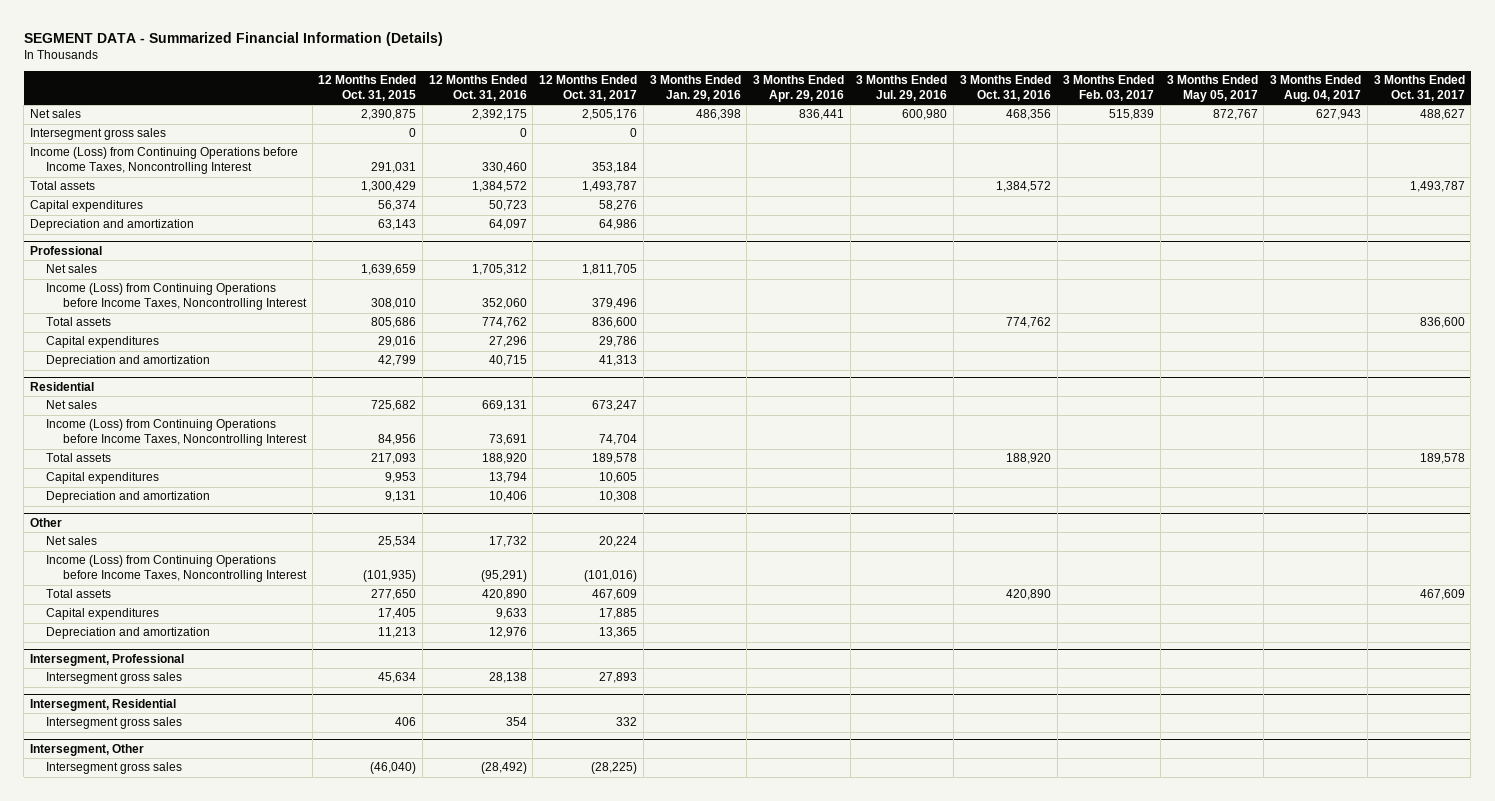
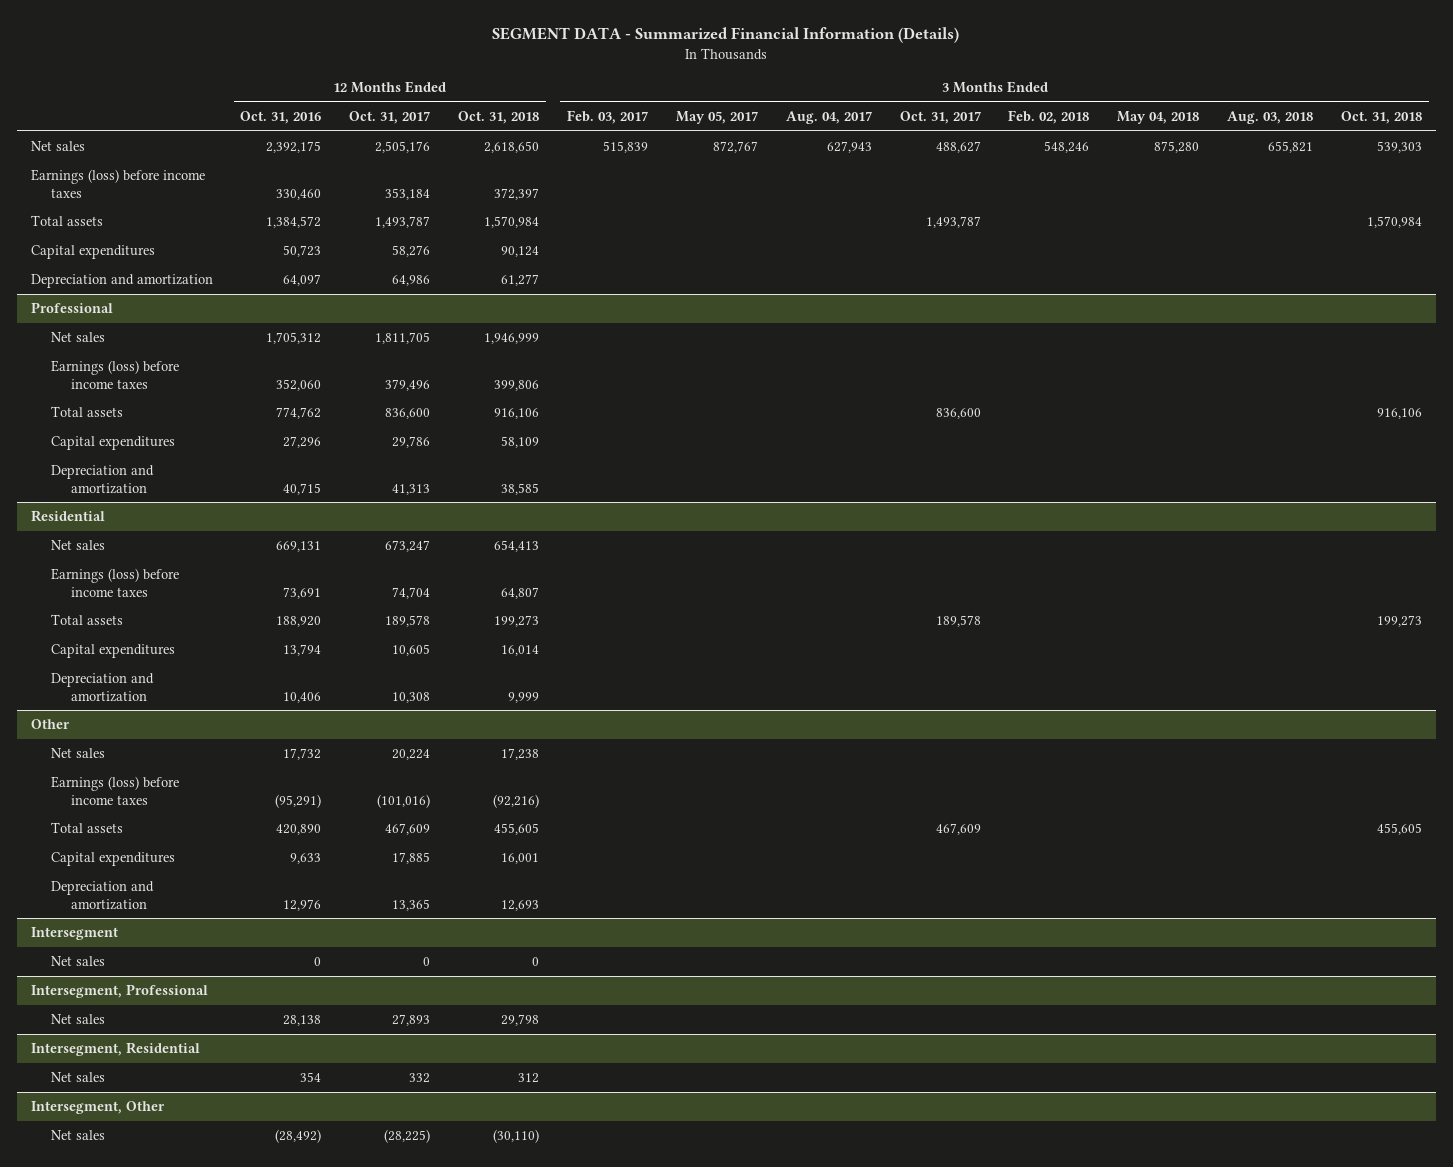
- | 12 Months Ended Oct. 31, 2015 | 12 Months Ended Oct. 31, 2016 | 12 Months Ended Oct. 31, 2017 | 3 Months Ended Jan. 29, 2016 | 3 Months Ended Apr. 29, 2016 | 3 Months Ended Jul. 29, 2016 | 3 Months Ended Oct. 31, 2016 | 3 Months Ended Feb. 03, 2017 | 3 Months Ended May 05, 2017 | 3 Months Ended Aug. 04, 2017 | 3 Months Ended Oct. 31, 2017
+ | 12 Months Ended Oct. 31, 2016 | 12 Months Ended Oct. 31, 2017 | 12 Months Ended Oct. 31, 2018 | 3 Months Ended Feb. 03, 2017 | 3 Months Ended May 05, 2017 | 3 Months Ended Aug. 04, 2017 | 3 Months Ended Oct. 31, 2017 | 3 Months Ended Feb. 02, 2018 | 3 Months Ended May 04, 2018 | 3 Months Ended Aug. 03, 2018 | 3 Months Ended Oct. 31, 2018
- Intersegment gross sales | 0 | 0 | 0 | | | | | | | |
- Income (Loss) from Continuing Operations before Income Taxes, Noncontrolling Interest | 291,031 | 330,460 | 353,184 | | | | | | | |
+ Earnings (loss) before income taxes | 330,460 | 353,184 | 372,397 | | | | | | | |
@ Professional
- Income (Loss) from Continuing Operations before Income Taxes, Noncontrolling Interest | 308,010 | 352,060 | 379,496 | | | | | | | |
+ Earnings (loss) before income taxes | 352,060 | 379,496 | 399,806 | | | | | | | |
@ Residential
- Income (Loss) from Continuing Operations before Income Taxes, Noncontrolling Interest | 84,956 | 73,691 | 74,704 | | | | | | | |
+ Earnings (loss) before income taxes | 73,691 | 74,704 | 64,807 | | | | | | | |
@ Other
- Income (Loss) from Continuing Operations before Income Taxes, Noncontrolling Interest | (101,935) | (95,291) | (101,016) | | | | | | | |
+ Earnings (loss) before income taxes | (95,291) | (101,016) | (92,216) | | | | | | | |
+ Intersegment
+ Net sales | 0 | 0 | 0 | | | | | | | |
@ Intersegment, Professional
- Intersegment gross sales | 45,634 | 28,138 | 27,893 | | | | | | | |
+ Net sales | 28,138 | 27,893 | 29,798 | | | | | | | |
@ Intersegment, Residential
- Intersegment gross sales | 406 | 354 | 332 | | | | | | | |
+ Net sales | 354 | 332 | 312 | | | | | | | |
@ Intersegment, Other
- Intersegment gross sales | (46,040) | (28,492) | (28,225) | | | | | | | |
+ Net sales | (28,492) | (28,225) | (30,110) | | | | | | | |

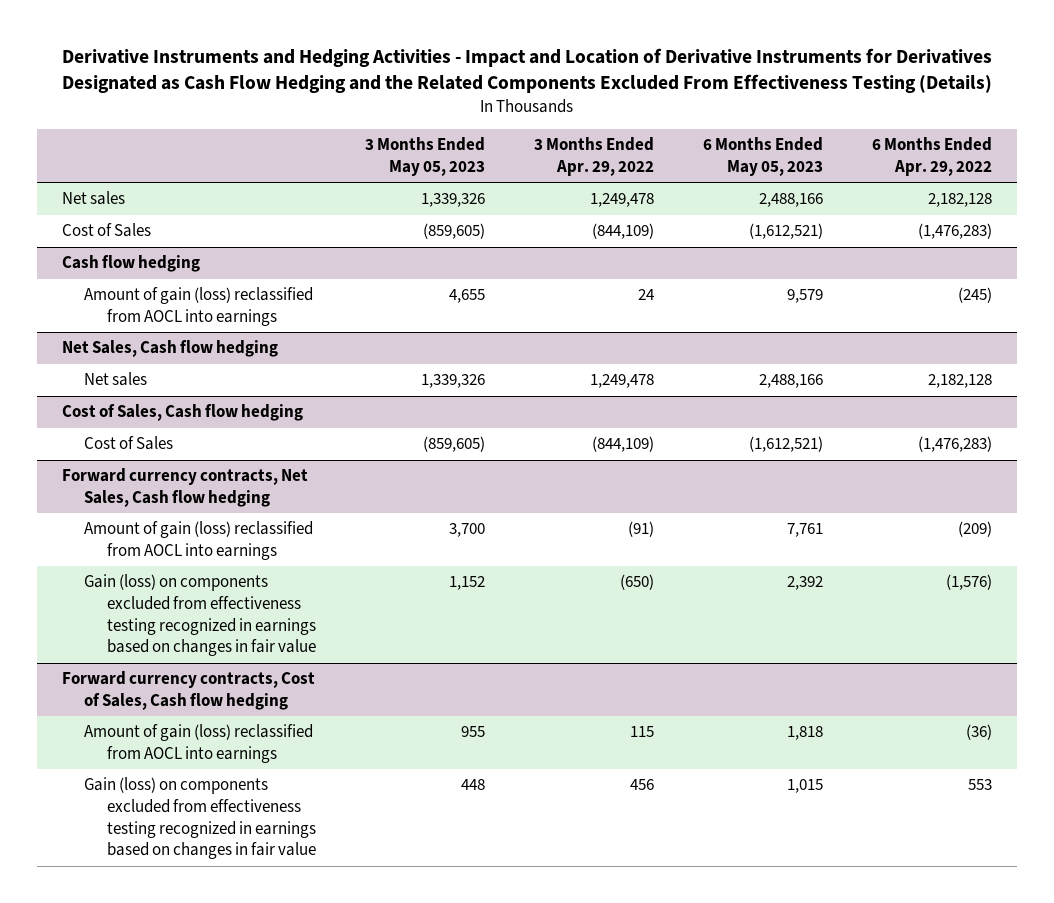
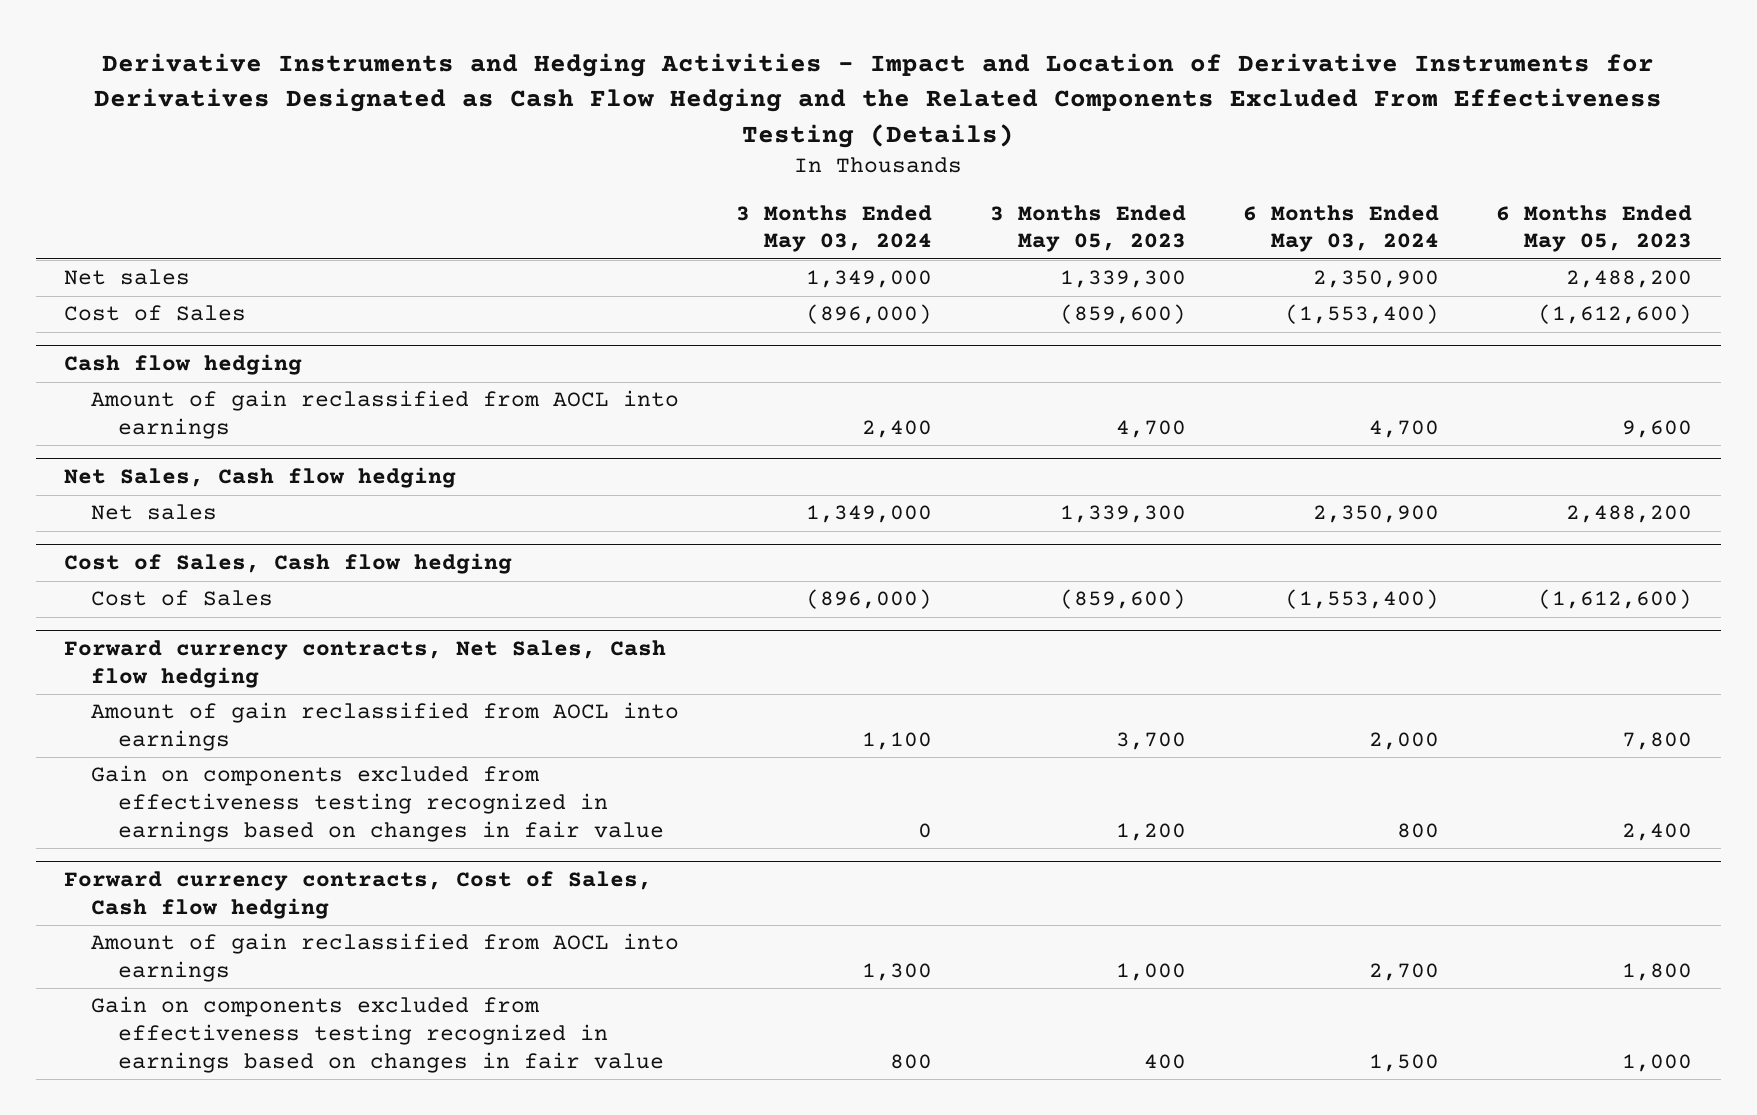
- | 3 Months Ended May 05, 2023 | 3 Months Ended Apr. 29, 2022 | 6 Months Ended May 05, 2023 | 6 Months Ended Apr. 29, 2022
+ | 3 Months Ended May 03, 2024 | 3 Months Ended May 05, 2023 | 6 Months Ended May 03, 2024 | 6 Months Ended May 05, 2023
- Net sales | 1,339,326 | 1,249,478 | 2,488,166 | 2,182,128
- Cost of Sales | (859,605) | (844,109) | (1,612,521) | (1,476,283)
+ Net sales | 1,349,000 | 1,339,300 | 2,350,900 | 2,488,200
+ Cost of Sales | (896,000) | (859,600) | (1,553,400) | (1,612,600)
@ Cash flow hedging
- Amount of gain (loss) reclassified from AOCL into earnings | 4,655 | 24 | 9,579 | (245)
+ Amount of gain reclassified from AOCL into earnings | 2,400 | 4,700 | 4,700 | 9,600
@ Net Sales, Cash flow hedging
- Net sales | 1,339,326 | 1,249,478 | 2,488,166 | 2,182,128
+ Net sales | 1,349,000 | 1,339,300 | 2,350,900 | 2,488,200
@ Cost of Sales, Cash flow hedging
- Cost of Sales | (859,605) | (844,109) | (1,612,521) | (1,476,283)
+ Cost of Sales | (896,000) | (859,600) | (1,553,400) | (1,612,600)
@ Forward currency contracts, Net Sales, Cash flow hedging
- Amount of gain (loss) reclassified from AOCL into earnings | 3,700 | (91) | 7,761 | (209)
- Gain (loss) on components excluded from effectiveness testing recognized in earnings based on changes in fair value | 1,152 | (650) | 2,392 | (1,576)
+ Amount of gain reclassified from AOCL into earnings | 1,100 | 3,700 | 2,000 | 7,800
+ Gain on components excluded from effectiveness testing recognized in earnings based on changes in fair value | 0 | 1,200 | 800 | 2,400
@ Forward currency contracts, Cost of Sales, Cash flow hedging
- Amount of gain (loss) reclassified from AOCL into earnings | 955 | 115 | 1,818 | (36)
- Gain (loss) on components excluded from effectiveness testing recognized in earnings based on changes in fair value | 448 | 456 | 1,015 | 553
+ Amount of gain reclassified from AOCL into earnings | 1,300 | 1,000 | 2,700 | 1,800
+ Gain on components excluded from effectiveness testing recognized in earnings based on changes in fair value | 800 | 400 | 1,500 | 1,000

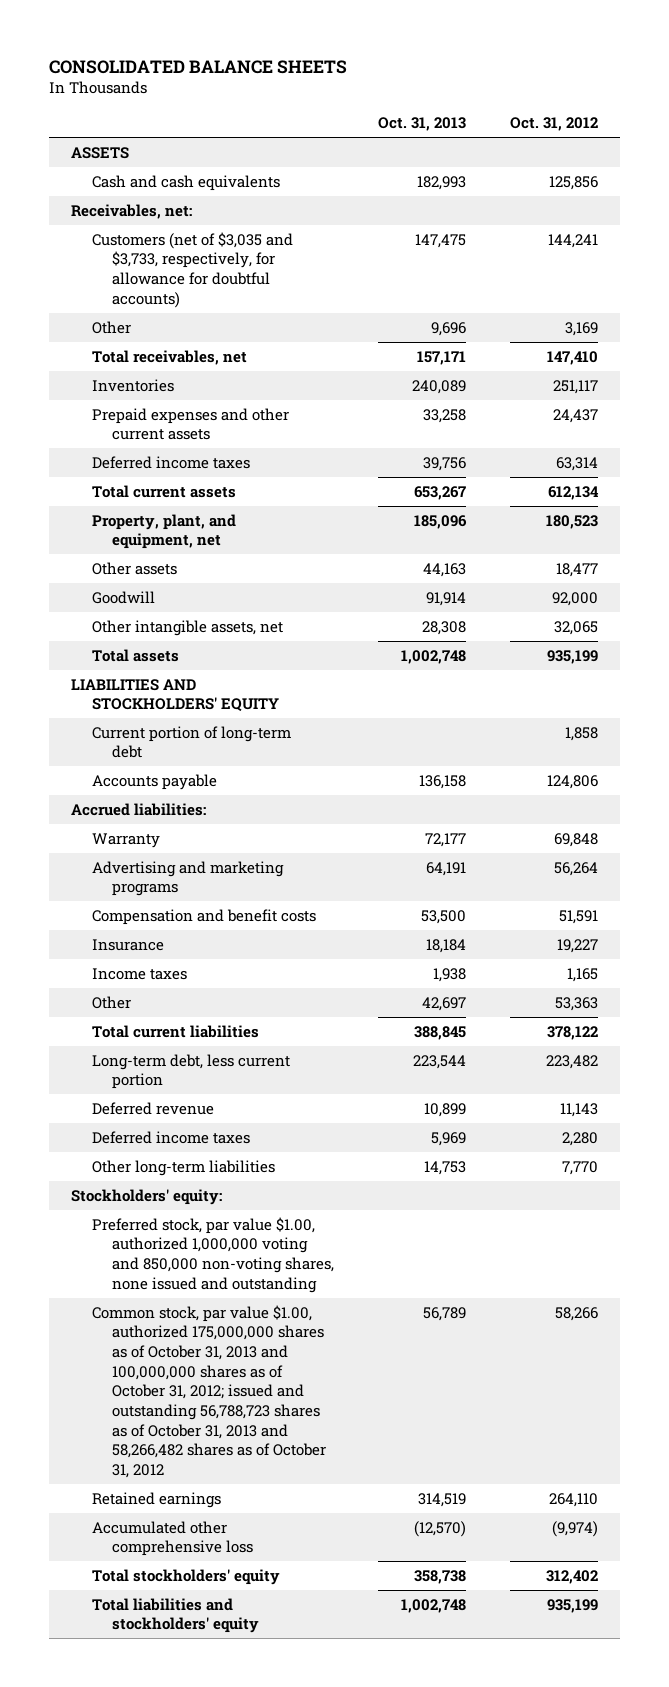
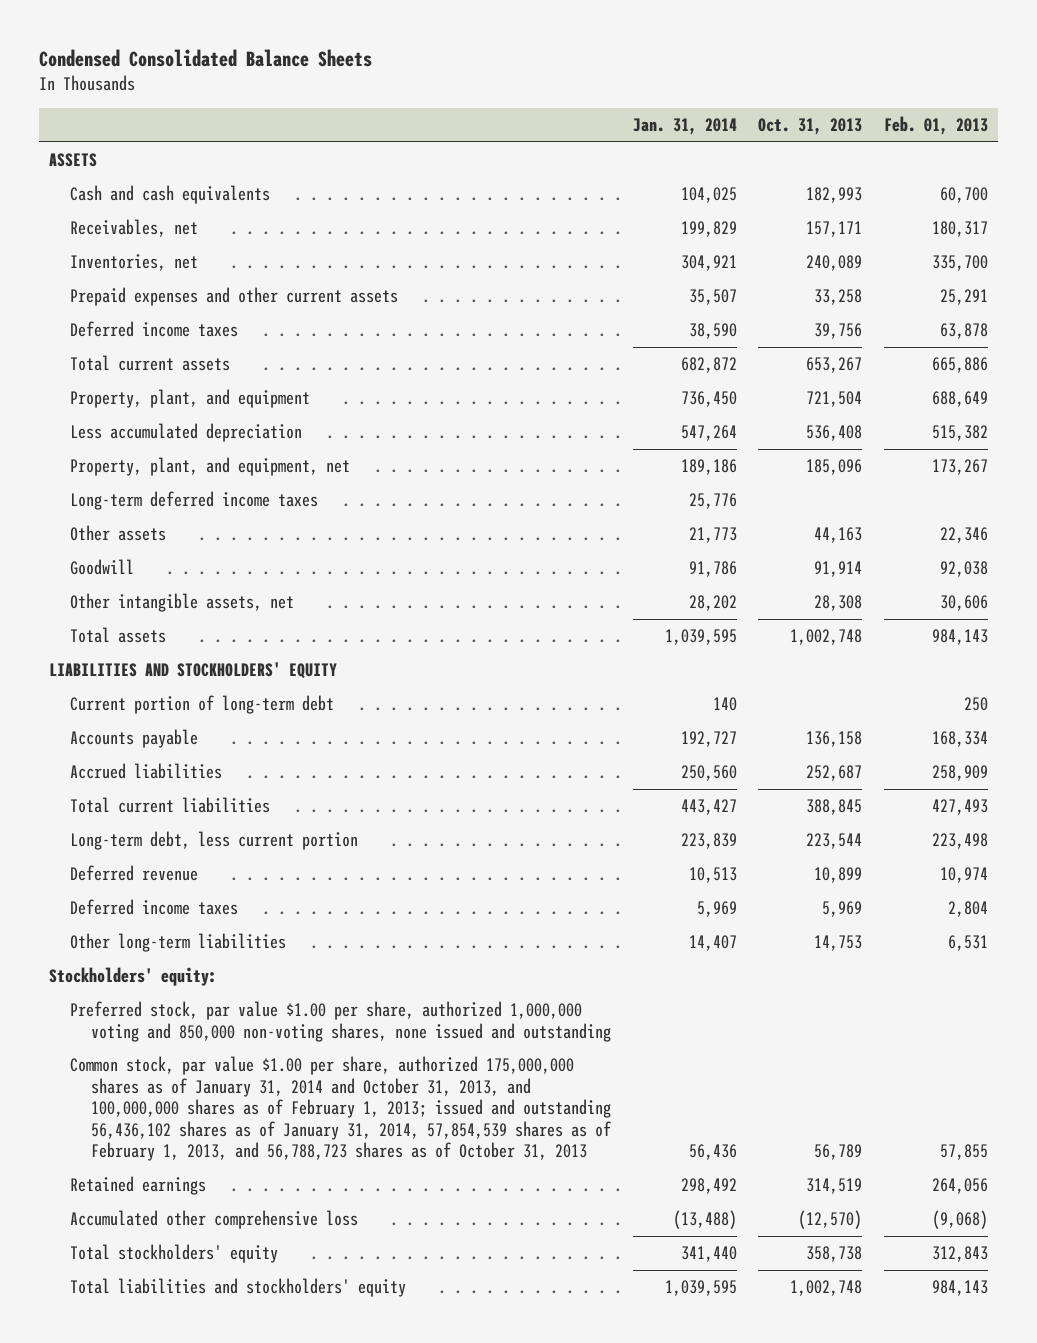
- CONSOLIDATED BALANCE SHEETS
+ Condensed Consolidated Balance Sheets
- | Oct. 31, 2013 | Oct. 31, 2012
+ | Jan. 31, 2014 | Oct. 31, 2013 | Feb. 01, 2013
- Receivables, net:
- Customers (net of $3,035 and $3,733, respectively, for allowance for doubtful accounts) | 147,475 | 144,241
- Other | 9,696 | 3,169
- Total receivables, net | 157,171 | 147,410
- Inventories | 240,089 | 251,117
+ Receivables, net | 199,829 | 157,171 | 180,317
+ Inventories, net | 304,921 | 240,089 | 335,700
+ Property, plant, and equipment | 736,450 | 721,504 | 688,649
+ Less accumulated depreciation | 547,264 | 536,408 | 515,382
+ Long-term deferred income taxes | 25,776 | |
- Accrued liabilities:
- Warranty | 72,177 | 69,848
- Advertising and marketing programs | 64,191 | 56,264
- Compensation and benefit costs | 53,500 | 51,591
- Insurance | 18,184 | 19,227
- Income taxes | 1,938 | 1,165
- Other | 42,697 | 53,363
+ Accrued liabilities | 250,560 | 252,687 | 258,909
- Preferred stock, par value $1.00, authorized 1,000,000 voting and 850,000 non-voting shares, none issued and outstanding
- Common stock, par value $1.00, authorized 175,000,000 shares as of October 31, 2013 and 100,000,000 shares as of October 31, 2012; issued and outstanding 56,788,723 shares as of October 31, 2013 and 58,266,482 shares as of October 31, 2012 | 56,789 | 58,266
+ Preferred stock, par value $1.00 per share, authorized 1,000,000 voting and 850,000 non-voting shares, none issued and outstanding
+ Common stock, par value $1.00 per share, authorized 175,000,000 shares as of January 31, 2014 and October 31, 2013, and 100,000,000 shares as of February 1, 2013; issued and outstanding 56,436,102 shares as of January 31, 2014, 57,854,539 shares as of February 1, 2013, and 56,788,723 shares as of October 31, 2013 | 56,436 | 56,789 | 57,855

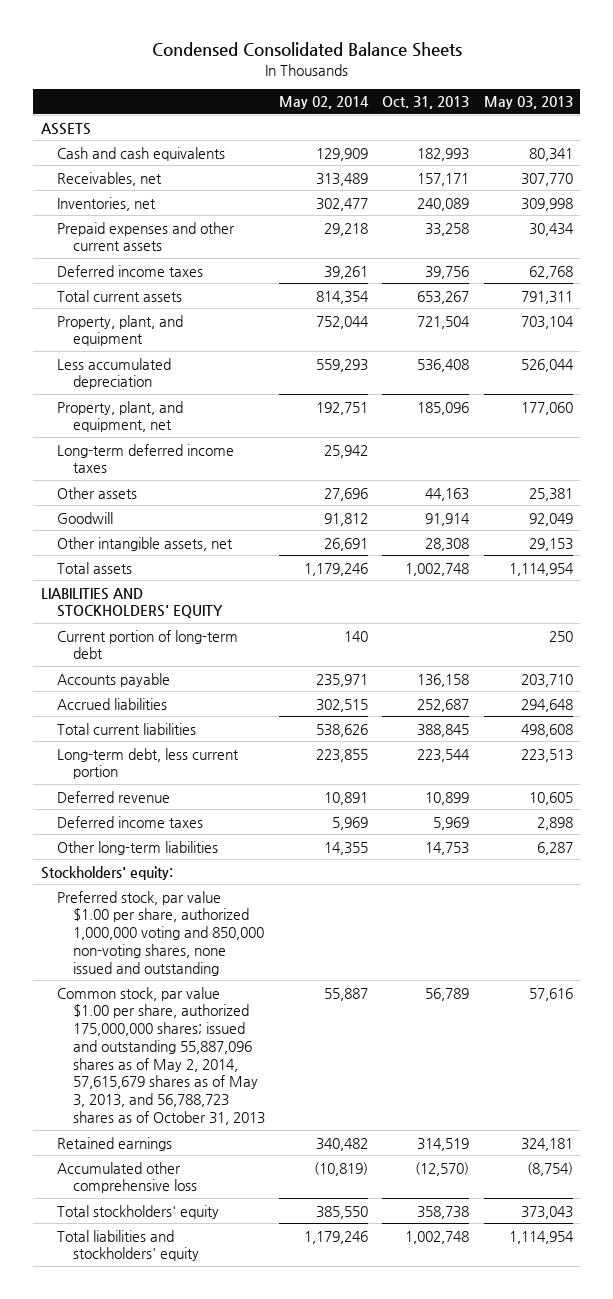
- | Jan. 31, 2014 | Oct. 31, 2013 | Feb. 01, 2013
+ | May 02, 2014 | Oct. 31, 2013 | May 03, 2013
- Common stock, par value $1.00 per share, authorized 175,000,000 shares as of January 31, 2014 and October 31, 2013, and 100,000,000 shares as of February 1, 2013; issued and outstanding 56,436,102 shares as of January 31, 2014, 57,854,539 shares as of February 1, 2013, and 56,788,723 shares as of October 31, 2013 | 56,436 | 56,789 | 57,855
+ Common stock, par value $1.00 per share, authorized 175,000,000 shares; issued and outstanding 55,887,096 shares as of May 2, 2014, 57,615,679 shares as of May 3, 2013, and 56,788,723 shares as of October 31, 2013 | 55,887 | 56,789 | 57,616

